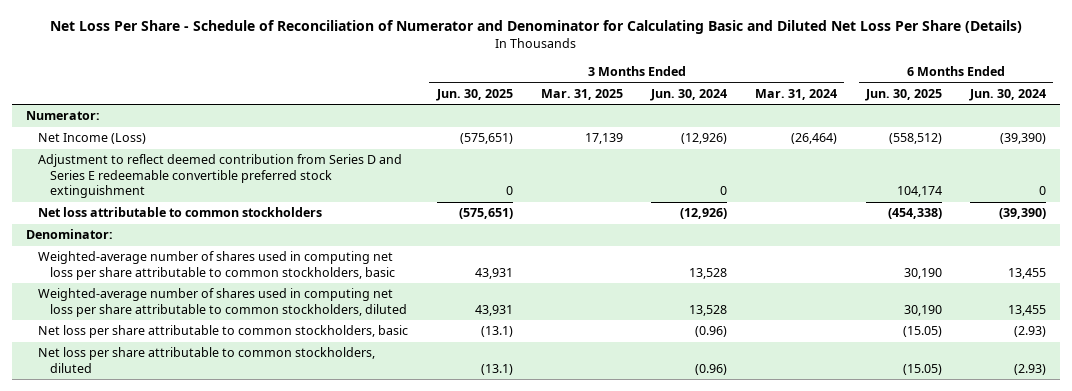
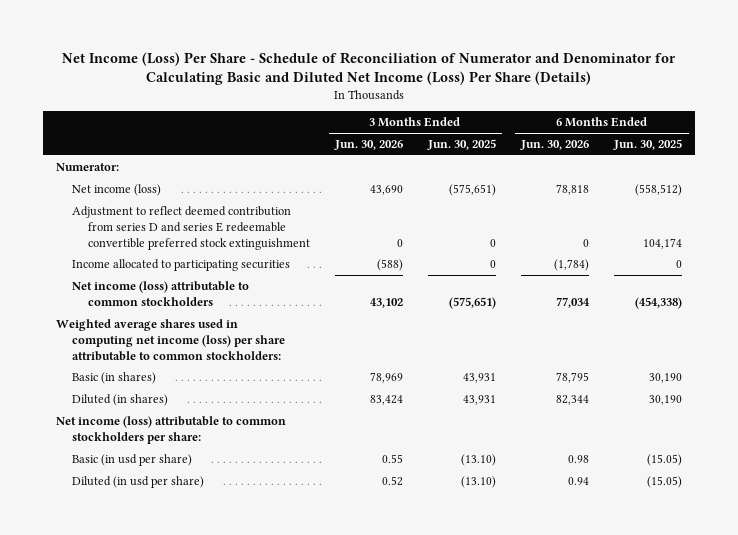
- Net Loss Per Share - Schedule of Reconciliation of Numerator and Denominator for Calculating Basic and Diluted Net Loss Per Share (Details)
+ Net Income (Loss) Per Share - Schedule of Reconciliation of Numerator and Denominator for Calculating Basic and Diluted Net Income (Loss) Per Share (Details)
- | 3 Months Ended Jun. 30, 2025 | 3 Months Ended Mar. 31, 2025 | 3 Months Ended Jun. 30, 2024 | 3 Months Ended Mar. 31, 2024 | 6 Months Ended Jun. 30, 2025 | 6 Months Ended Jun. 30, 2024
+ | 3 Months Ended Jun. 30, 2026 | 3 Months Ended Jun. 30, 2025 | 6 Months Ended Jun. 30, 2026 | 6 Months Ended Jun. 30, 2025
- Net Income (Loss) | (575,651) | 17,139 | (12,926) | (26,464) | (558,512) | (39,390)
- Adjustment to reflect deemed contribution from Series D and Series E redeemable convertible preferred stock extinguishment | 0 | | 0 | | 104,174 | 0
- Net loss attributable to common stockholders | (575,651) | | (12,926) | | (454,338) | (39,390)
- Denominator:
- Weighted-average number of shares used in computing net loss per share attributable to common stockholders, basic | 43,931 | | 13,528 | | 30,190 | 13,455
- Weighted-average number of shares used in computing net loss per share attributable to common stockholders, diluted | 43,931 | | 13,528 | | 30,190 | 13,455
- Net loss per share attributable to common stockholders, basic | (13.1) | | (0.96) | | (15.05) | (2.93)
- Net loss per share attributable to common stockholders, diluted | (13.1) | | (0.96) | | (15.05) | (2.93)
+ Net income (loss) | 43,690 | (575,651) | 78,818 | (558,512)
+ Adjustment to reflect deemed contribution from series D and series E redeemable convertible preferred stock extinguishment | 0 | 0 | 0 | 104,174
+ Income allocated to participating securities | (588) | 0 | (1,784) | 0
+ Net income (loss) attributable to common stockholders | 43,102 | (575,651) | 77,034 | (454,338)
+ Weighted average shares used in computing net income (loss) per share attributable to common stockholders:
+ Basic (in shares) | 78,969 | 43,931 | 78,795 | 30,190
+ Diluted (in shares) | 83,424 | 43,931 | 82,344 | 30,190
+ Net income (loss) attributable to common stockholders per share:
+ Basic (in usd per share) | 0.55 | (13.10) | 0.98 | (15.05)
+ Diluted (in usd per share) | 0.52 | (13.10) | 0.94 | (15.05)

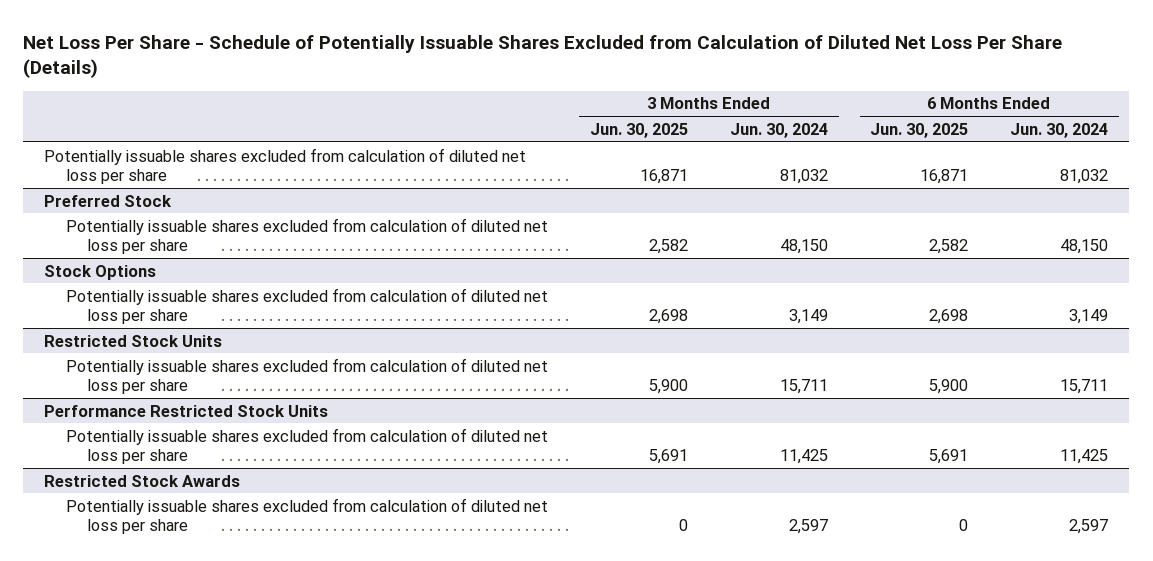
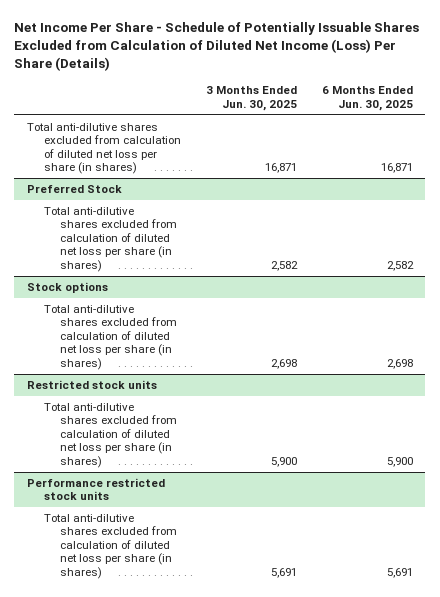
- Net Loss Per Share - Schedule of Potentially Issuable Shares Excluded from Calculation of Diluted Net Loss Per Share (Details)
+ Net Income Per Share - Schedule of Potentially Issuable Shares Excluded from Calculation of Diluted Net Income (Loss) Per Share (Details)
- | 3 Months Ended Jun. 30, 2025 | 3 Months Ended Jun. 30, 2024 | 6 Months Ended Jun. 30, 2025 | 6 Months Ended Jun. 30, 2024
+ | 3 Months Ended Jun. 30, 2025 | 6 Months Ended Jun. 30, 2025
- Potentially issuable shares excluded from calculation of diluted net loss per share | 16,871 | 81,032 | 16,871 | 81,032
+ Total anti-dilutive shares excluded from calculation of diluted net loss per share (in shares) | 16,871 | 16,871
@ Preferred Stock
- Potentially issuable shares excluded from calculation of diluted net loss per share | 2,582 | 48,150 | 2,582 | 48,150
- Stock Options
- Potentially issuable shares excluded from calculation of diluted net loss per share | 2,698 | 3,149 | 2,698 | 3,149
- Restricted Stock Units
- Potentially issuable shares excluded from calculation of diluted net loss per share | 5,900 | 15,711 | 5,900 | 15,711
- Performance Restricted Stock Units
- Potentially issuable shares excluded from calculation of diluted net loss per share | 5,691 | 11,425 | 5,691 | 11,425
- Restricted Stock Awards
- Potentially issuable shares excluded from calculation of diluted net loss per share | 0 | 2,597 | 0 | 2,597
@ Preferred Stock
+ Total anti-dilutive shares excluded from calculation of diluted net loss per share (in shares) | 2,582 | 2,582
+ Stock options
+ Total anti-dilutive shares excluded from calculation of diluted net loss per share (in shares) | 2,698 | 2,698
+ Restricted stock units
+ Total anti-dilutive shares excluded from calculation of diluted net loss per share (in shares) | 5,900 | 5,900
+ Performance restricted stock units
+ Total anti-dilutive shares excluded from calculation of diluted net loss per share (in shares) | 5,691 | 5,691

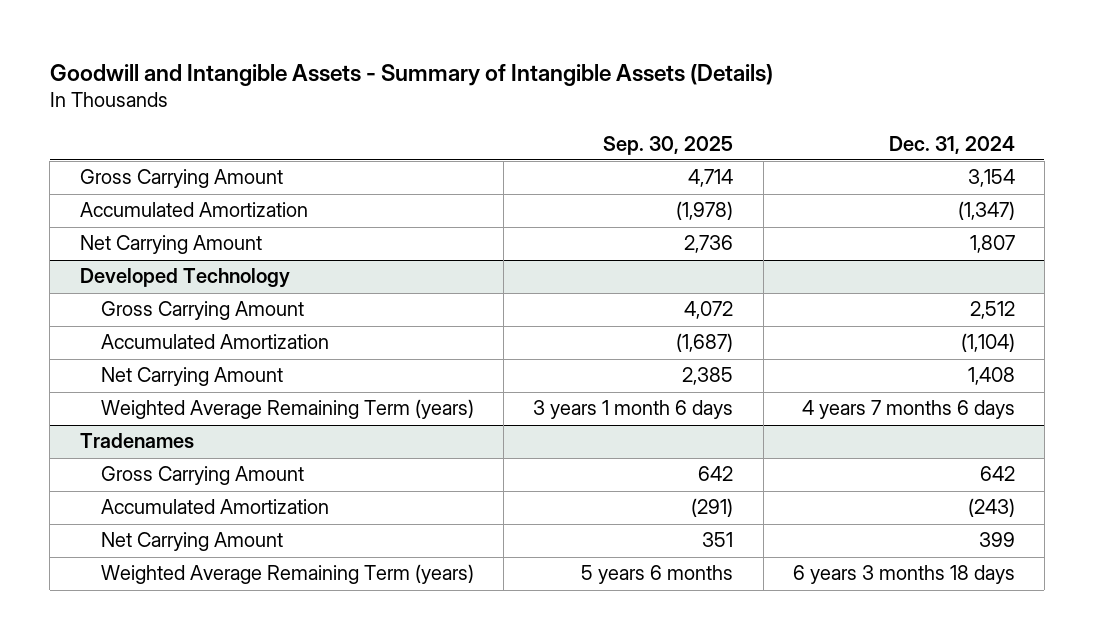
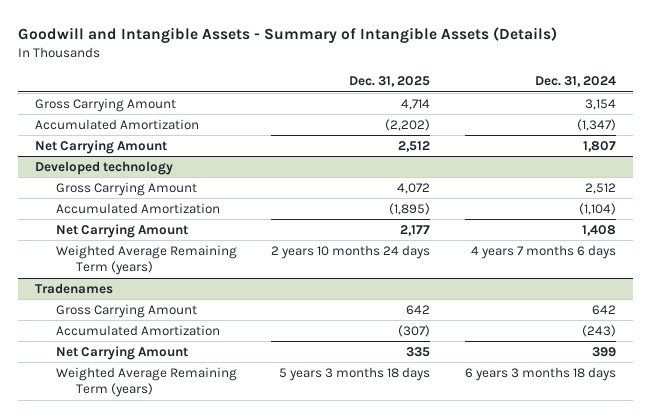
- | Sep. 30, 2025 | Dec. 31, 2024
+ | Dec. 31, 2025 | Dec. 31, 2024
- Developed Technology
+ Developed technology

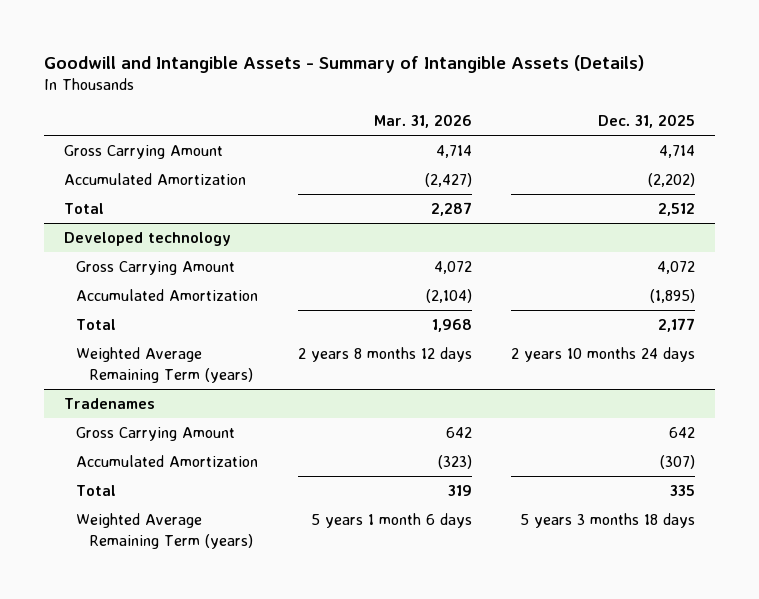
- | Dec. 31, 2025 | Dec. 31, 2024
+ | Mar. 31, 2026 | Dec. 31, 2025
- Net Carrying Amount | 2,512 | 1,807
+ Total | 2,287 | 2,512
@ Developed technology
- Net Carrying Amount | 2,177 | 1,408
+ Total | 1,968 | 2,177
@ Tradenames
- Net Carrying Amount | 335 | 399
+ Total | 319 | 335

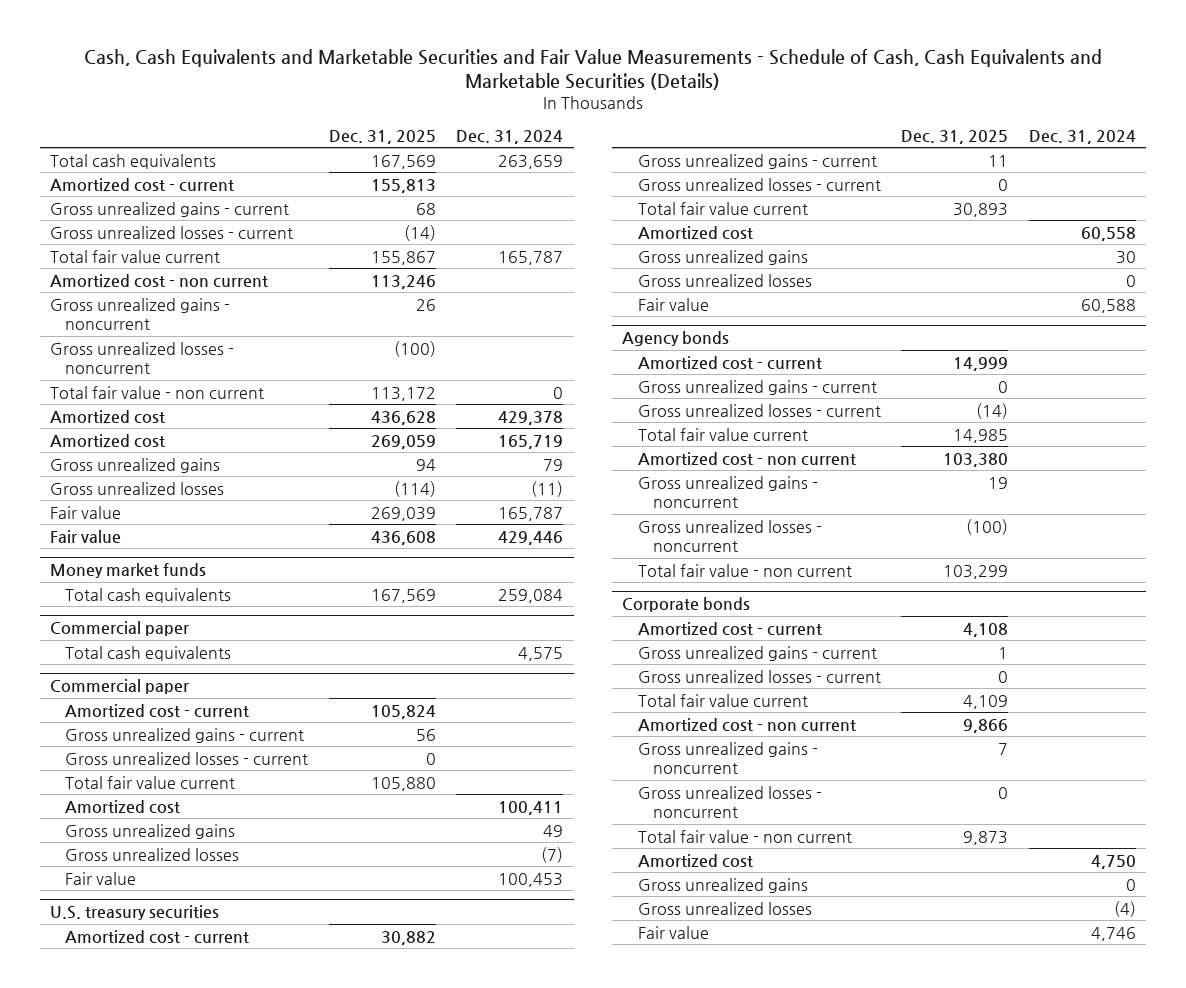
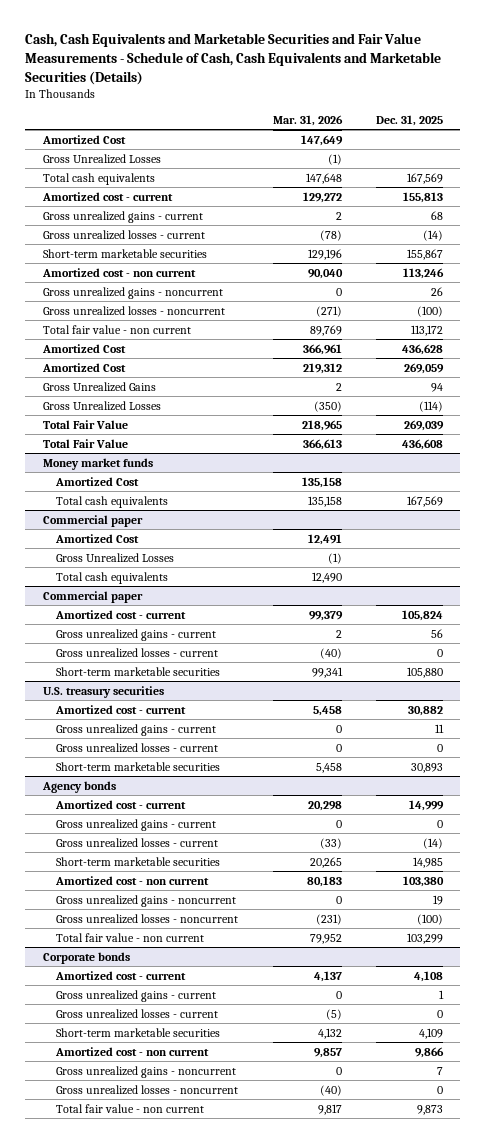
- | Dec. 31, 2025 | Dec. 31, 2024
+ | Mar. 31, 2026 | Dec. 31, 2025
+ Amortized Cost | 147,649 |
+ Gross Unrealized Losses | (1) |
- Total fair value current | 155,867 | 165,787
+ Short-term marketable securities | 129,196 | 155,867
- Amortized cost | 436,628 | 429,378
- Amortized cost | 269,059 | 165,719
- Gross unrealized gains | 94 | 79
- Gross unrealized losses | (114) | (11)
- Fair value | 269,039 | 165,787
- Fair value | 436,608 | 429,446
+ Amortized Cost | 366,961 | 436,628
+ Amortized Cost | 219,312 | 269,059
+ Gross Unrealized Gains | 2 | 94
+ Gross Unrealized Losses | (350) | (114)
+ Total Fair Value | 218,965 | 269,039
+ Total Fair Value | 366,613 | 436,608
@ Money market funds
+ Amortized Cost | 135,158 |
@ Commercial paper
+ Amortized Cost | 12,491 |
+ Gross Unrealized Losses | (1) |
- Total fair value current | 105,880 |
- Amortized cost | | 100,411
- Gross unrealized gains | | 49
- Gross unrealized losses | | (7)
- Fair value | | 100,453
+ Short-term marketable securities | 99,341 | 105,880
@ U.S. treasury securities
- Total fair value current | 30,893 |
- Amortized cost | | 60,558
- Gross unrealized gains | | 30
- Gross unrealized losses | | 0
- Fair value | | 60,588
+ Short-term marketable securities | 5,458 | 30,893
@ Agency bonds
- Total fair value current | 14,985 |
+ Short-term marketable securities | 20,265 | 14,985
@ Corporate bonds
- Total fair value current | 4,109 |
+ Short-term marketable securities | 4,132 | 4,109
- Amortized cost | | 4,750
- Gross unrealized gains | | 0
- Gross unrealized losses | | (4)
- Fair value | | 4,746

